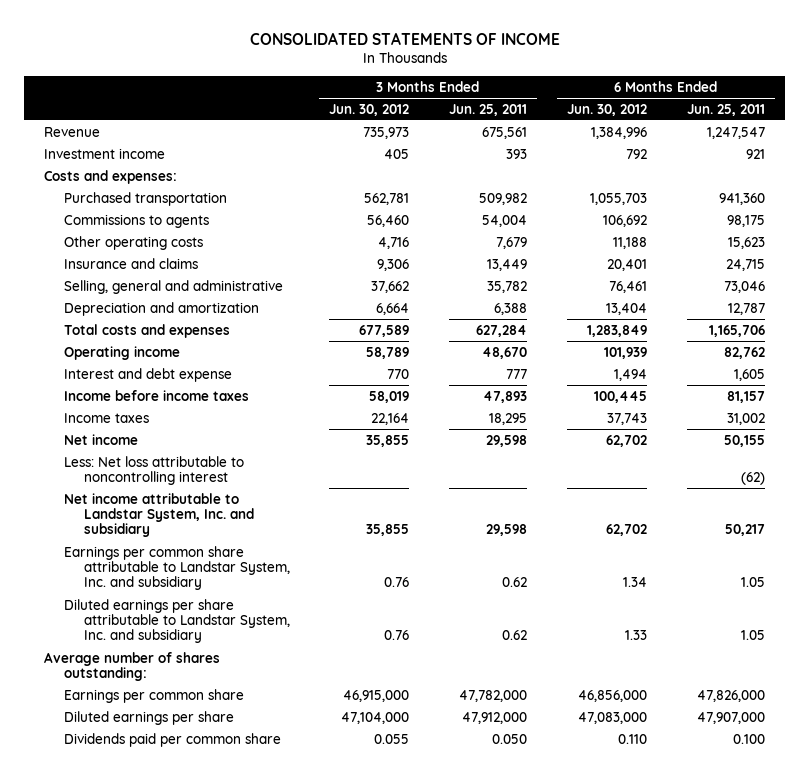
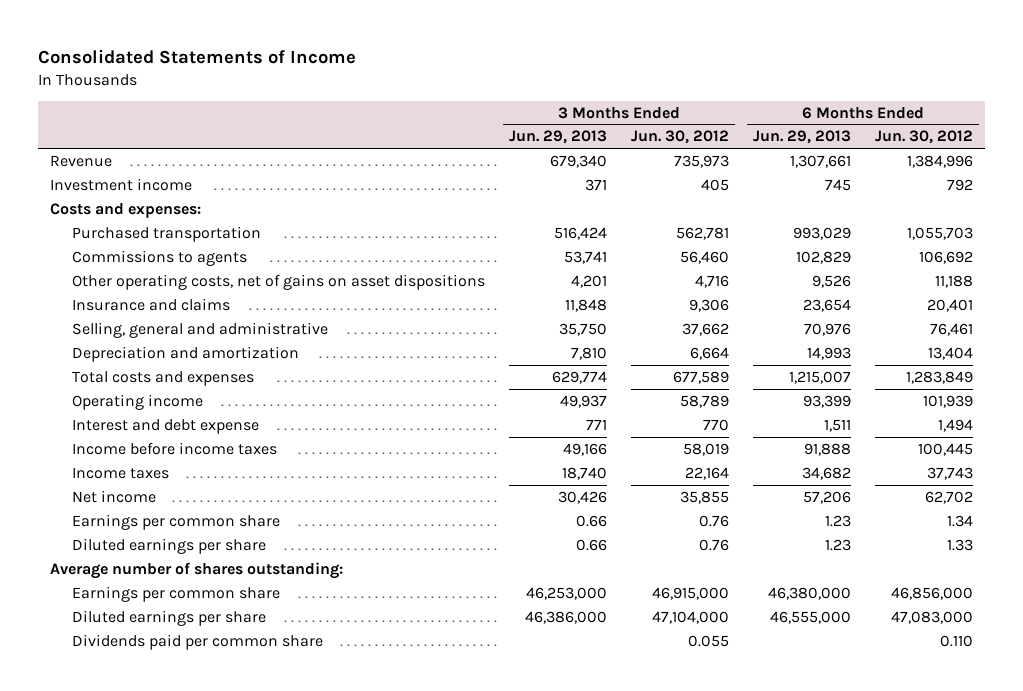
- CONSOLIDATED STATEMENTS OF INCOME
+ Consolidated Statements of Income
- | 3 Months Ended Jun. 30, 2012 | 3 Months Ended Jun. 25, 2011 | 6 Months Ended Jun. 30, 2012 | 6 Months Ended Jun. 25, 2011
+ | 3 Months Ended Jun. 29, 2013 | 3 Months Ended Jun. 30, 2012 | 6 Months Ended Jun. 29, 2013 | 6 Months Ended Jun. 30, 2012
- Other operating costs | 4,716 | 7,679 | 11,188 | 15,623
+ Other operating costs, net of gains on asset dispositions | 4,201 | 4,716 | 9,526 | 11,188
- Less: Net loss attributable to noncontrolling interest | | | | (62)
- Net income attributable to Landstar System, Inc. and subsidiary | 35,855 | 29,598 | 62,702 | 50,217
- Earnings per common share attributable to Landstar System, Inc. and subsidiary | 0.76 | 0.62 | 1.34 | 1.05
- Diluted earnings per share attributable to Landstar System, Inc. and subsidiary | 0.76 | 0.62 | 1.33 | 1.05
+ Earnings per common share | 0.66 | 0.76 | 1.23 | 1.34
+ Diluted earnings per share | 0.66 | 0.76 | 1.23 | 1.33

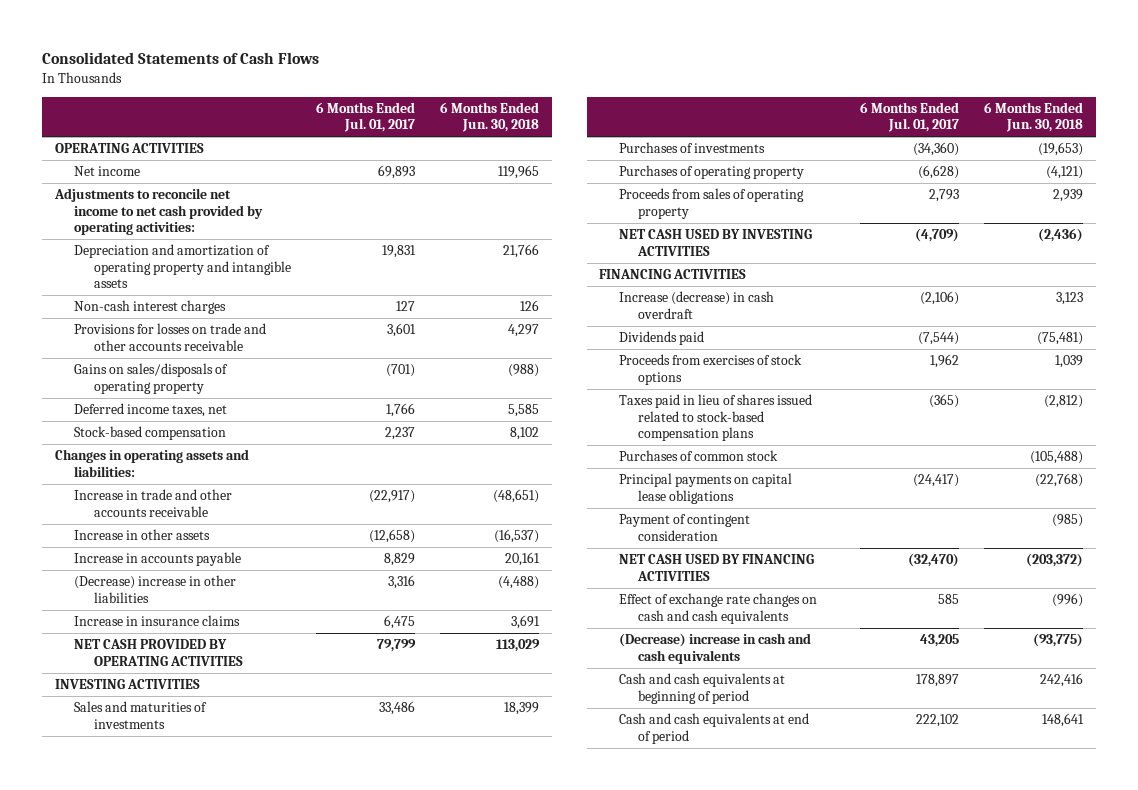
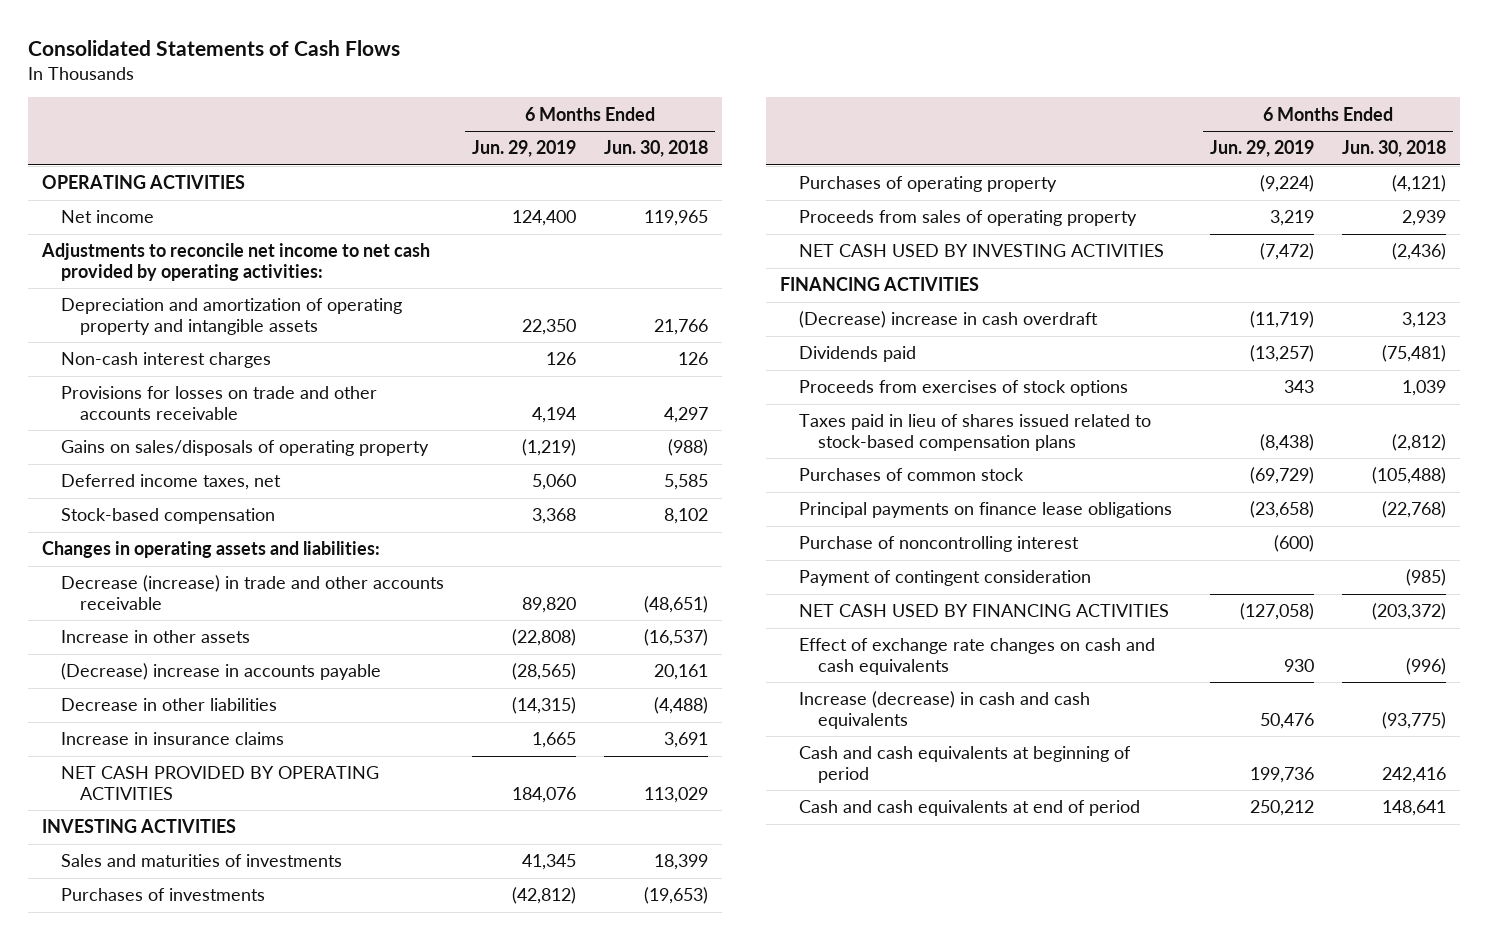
- | 6 Months Ended Jul. 01, 2017 | 6 Months Ended Jun. 30, 2018
+ | 6 Months Ended Jun. 29, 2019 | 6 Months Ended Jun. 30, 2018
- Increase in trade and other accounts receivable | (22,917) | (48,651)
+ Decrease (increase) in trade and other accounts receivable | 89,820 | (48,651)
- Increase in accounts payable | 8,829 | 20,161
- (Decrease) increase in other liabilities | 3,316 | (4,488)
+ (Decrease) increase in accounts payable | (28,565) | 20,161
+ Decrease in other liabilities | (14,315) | (4,488)
- Increase (decrease) in cash overdraft | (2,106) | 3,123
+ (Decrease) increase in cash overdraft | (11,719) | 3,123
- Principal payments on capital lease obligations | (24,417) | (22,768)
+ Principal payments on finance lease obligations | (23,658) | (22,768)
+ Purchase of noncontrolling interest | (600) |
- (Decrease) increase in cash and cash equivalents | 43,205 | (93,775)
+ Increase (decrease) in cash and cash equivalents | 50,476 | (93,775)

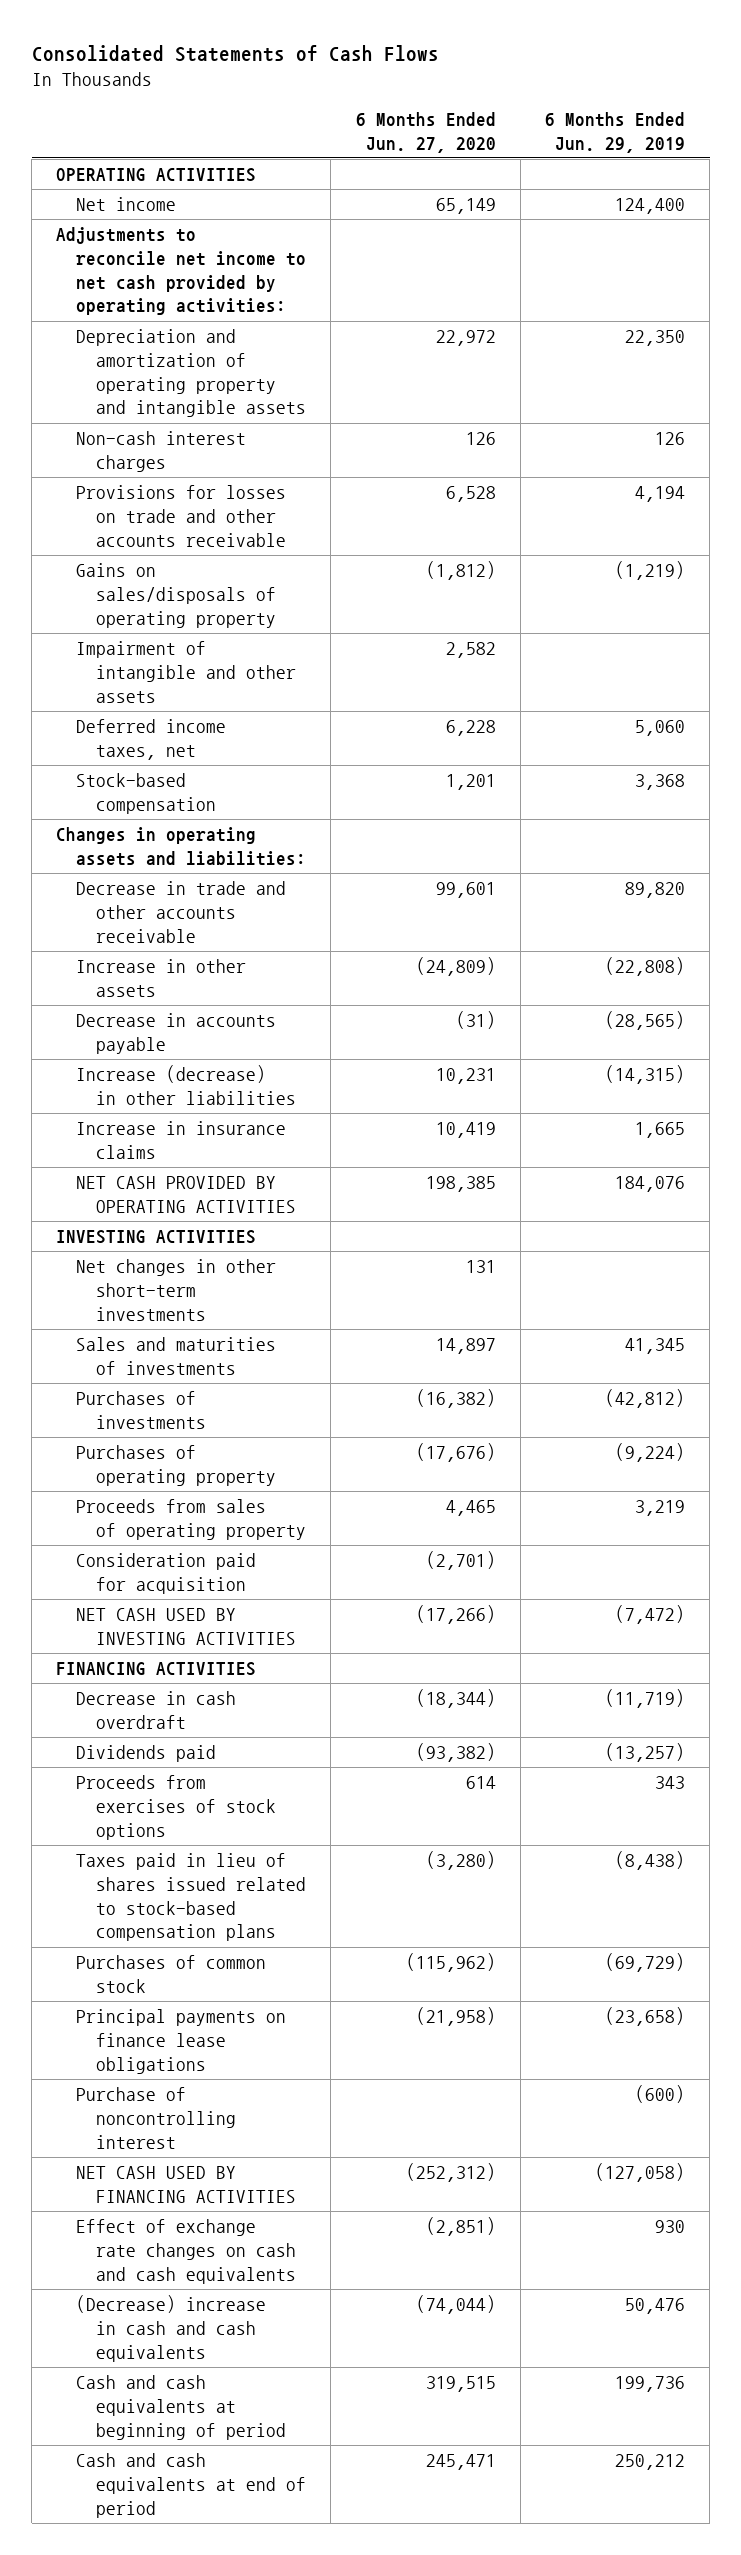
- | 6 Months Ended Jun. 29, 2019 | 6 Months Ended Jun. 30, 2018
+ | 6 Months Ended Jun. 27, 2020 | 6 Months Ended Jun. 29, 2019
+ Impairment of intangible and other assets | 2,582 |
- Decrease (increase) in trade and other accounts receivable | 89,820 | (48,651)
+ Decrease in trade and other accounts receivable | 99,601 | 89,820
- (Decrease) increase in accounts payable | (28,565) | 20,161
- Decrease in other liabilities | (14,315) | (4,488)
+ Decrease in accounts payable | (31) | (28,565)
+ Increase (decrease) in other liabilities | 10,231 | (14,315)
+ Net changes in other short-term investments | 131 |
+ Consideration paid for acquisition | (2,701) |
- (Decrease) increase in cash overdraft | (11,719) | 3,123
+ Decrease in cash overdraft | (18,344) | (11,719)
- Payment of contingent consideration | | (985)
- Increase (decrease) in cash and cash equivalents | 50,476 | (93,775)
+ (Decrease) increase in cash and cash equivalents | (74,044) | 50,476

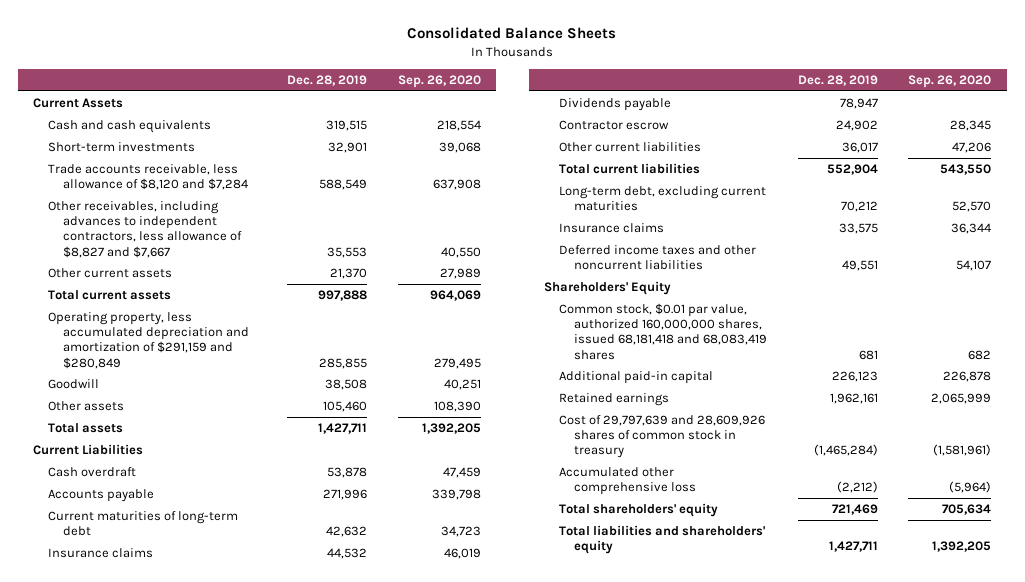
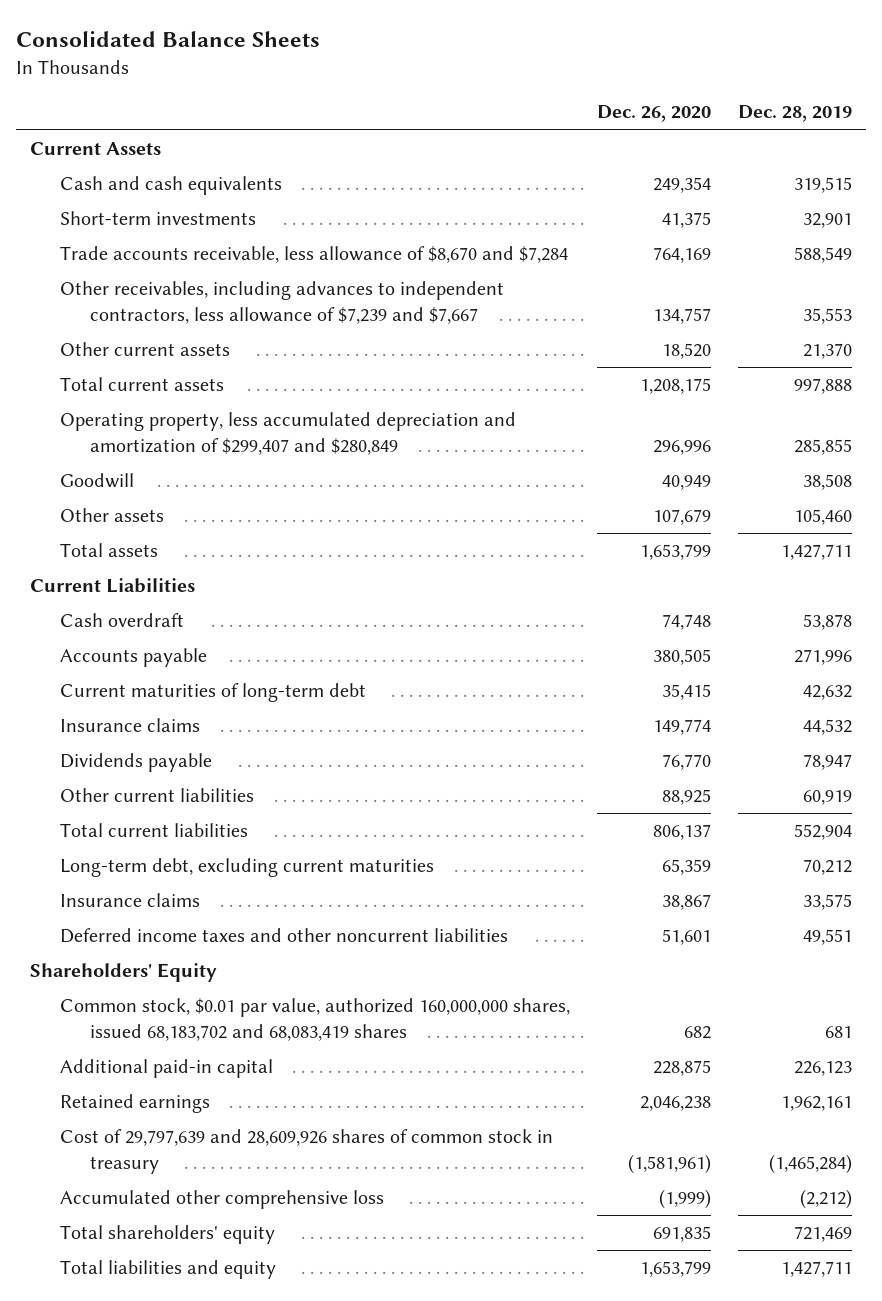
- | Dec. 28, 2019 | Sep. 26, 2020
+ | Dec. 26, 2020 | Dec. 28, 2019
- Trade accounts receivable, less allowance of $8,120 and $7,284 | 588,549 | 637,908
- Other receivables, including advances to independent contractors, less allowance of $8,827 and $7,667 | 35,553 | 40,550
+ Trade accounts receivable, less allowance of $8,670 and $7,284 | 764,169 | 588,549
+ Other receivables, including advances to independent contractors, less allowance of $7,239 and $7,667 | 134,757 | 35,553
- Operating property, less accumulated depreciation and amortization of $291,159 and $280,849 | 285,855 | 279,495
+ Operating property, less accumulated depreciation and amortization of $299,407 and $280,849 | 296,996 | 285,855
- Contractor escrow | 24,902 | 28,345
- Other current liabilities | 36,017 | 47,206
+ Other current liabilities | 88,925 | 60,919
- Common stock, $0.01 par value, authorized 160,000,000 shares, issued 68,181,418 and 68,083,419 shares | 681 | 682
+ Common stock, $0.01 par value, authorized 160,000,000 shares, issued 68,183,702 and 68,083,419 shares | 682 | 681
- Total liabilities and shareholders' equity | 1,427,711 | 1,392,205
+ Total liabilities and equity | 1,653,799 | 1,427,711

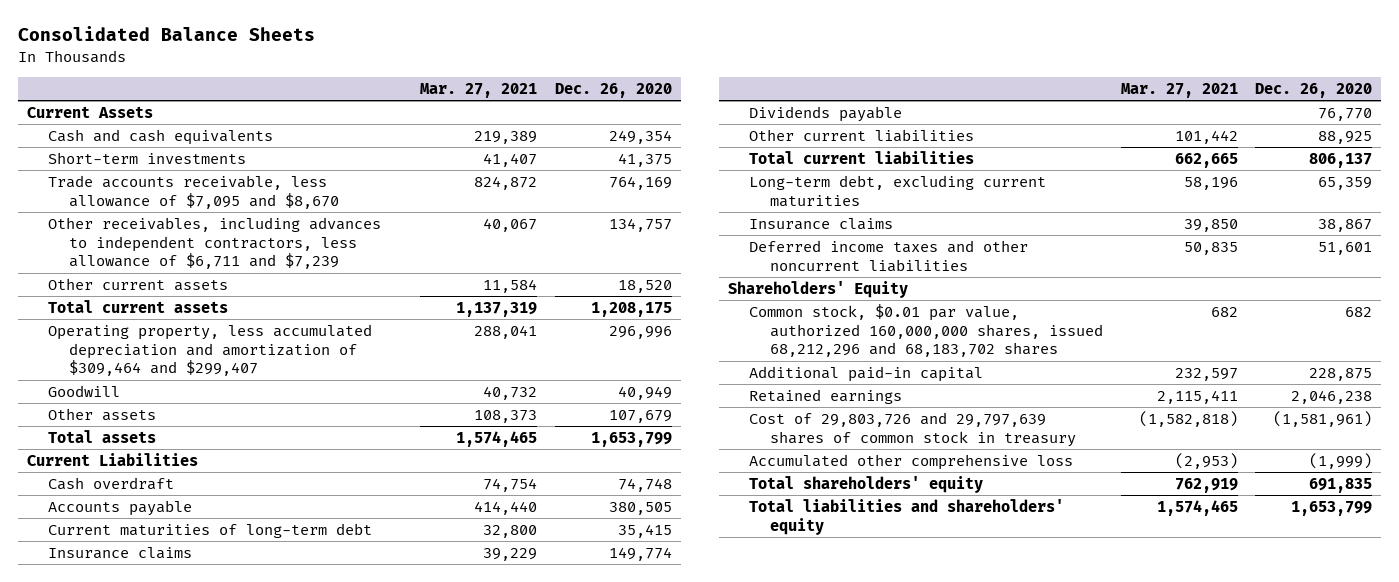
- | Dec. 26, 2020 | Dec. 28, 2019
+ | Mar. 27, 2021 | Dec. 26, 2020
- Trade accounts receivable, less allowance of $8,670 and $7,284 | 764,169 | 588,549
- Other receivables, including advances to independent contractors, less allowance of $7,239 and $7,667 | 134,757 | 35,553
+ Trade accounts receivable, less allowance of $7,095 and $8,670 | 824,872 | 764,169
+ Other receivables, including advances to independent contractors, less allowance of $6,711 and $7,239 | 40,067 | 134,757
- Operating property, less accumulated depreciation and amortization of $299,407 and $280,849 | 296,996 | 285,855
+ Operating property, less accumulated depreciation and amortization of $309,464 and $299,407 | 288,041 | 296,996
- Common stock, $0.01 par value, authorized 160,000,000 shares, issued 68,183,702 and 68,083,419 shares | 682 | 681
+ Common stock, $0.01 par value, authorized 160,000,000 shares, issued 68,212,296 and 68,183,702 shares | 682 | 682
- Cost of 29,797,639 and 28,609,926 shares of common stock in treasury | (1,581,961) | (1,465,284)
+ Cost of 29,803,726 and 29,797,639 shares of common stock in treasury | (1,582,818) | (1,581,961)
- Total liabilities and equity | 1,653,799 | 1,427,711
+ Total liabilities and shareholders' equity | 1,574,465 | 1,653,799

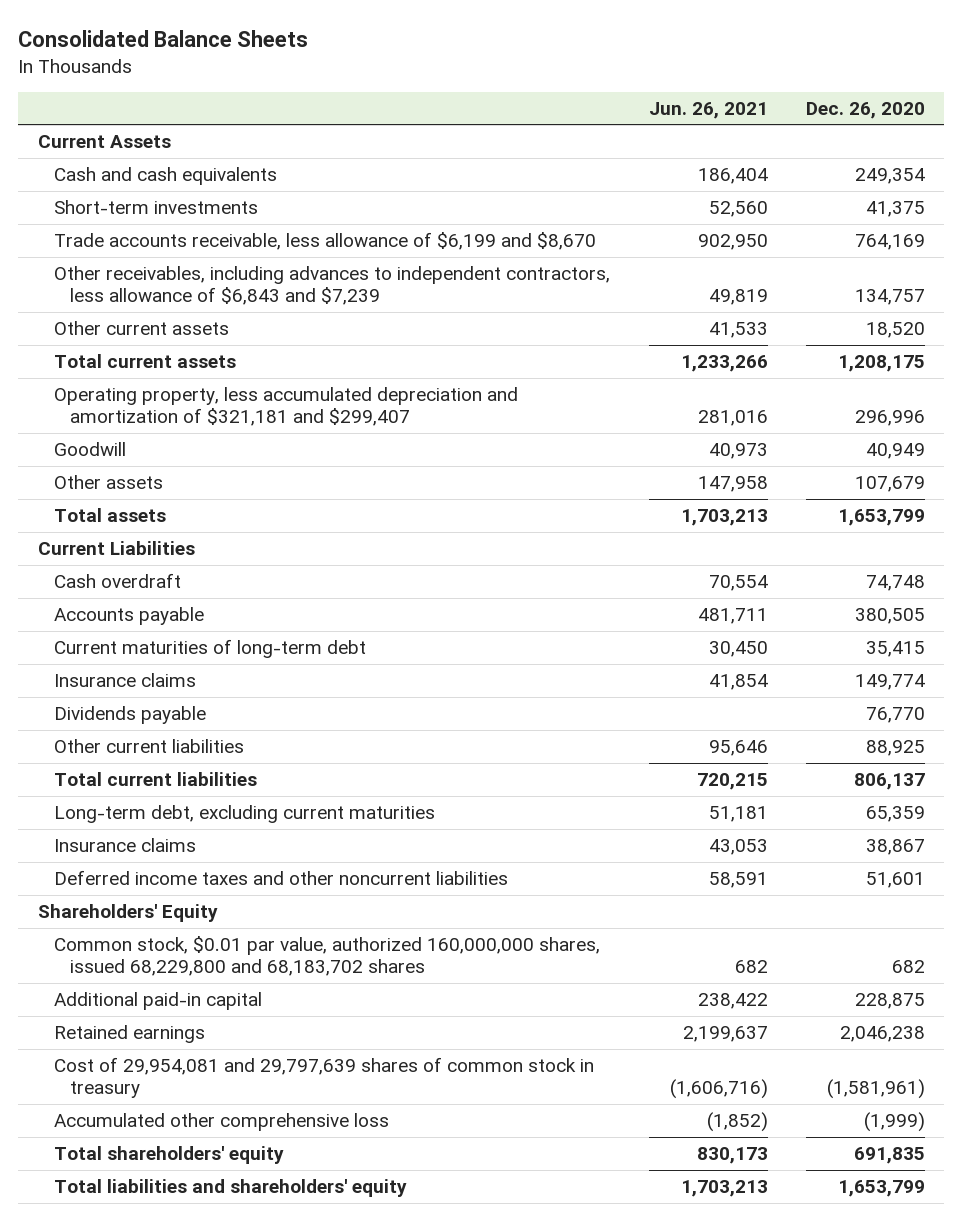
- | Mar. 27, 2021 | Dec. 26, 2020
+ | Jun. 26, 2021 | Dec. 26, 2020
- Trade accounts receivable, less allowance of $7,095 and $8,670 | 824,872 | 764,169
- Other receivables, including advances to independent contractors, less allowance of $6,711 and $7,239 | 40,067 | 134,757
+ Trade accounts receivable, less allowance of $6,199 and $8,670 | 902,950 | 764,169
+ Other receivables, including advances to independent contractors, less allowance of $6,843 and $7,239 | 49,819 | 134,757
- Operating property, less accumulated depreciation and amortization of $309,464 and $299,407 | 288,041 | 296,996
+ Operating property, less accumulated depreciation and amortization of $321,181 and $299,407 | 281,016 | 296,996
- Common stock, $0.01 par value, authorized 160,000,000 shares, issued 68,212,296 and 68,183,702 shares | 682 | 682
+ Common stock, $0.01 par value, authorized 160,000,000 shares, issued 68,229,800 and 68,183,702 shares | 682 | 682
- Cost of 29,803,726 and 29,797,639 shares of common stock in treasury | (1,582,818) | (1,581,961)
+ Cost of 29,954,081 and 29,797,639 shares of common stock in treasury | (1,606,716) | (1,581,961)

